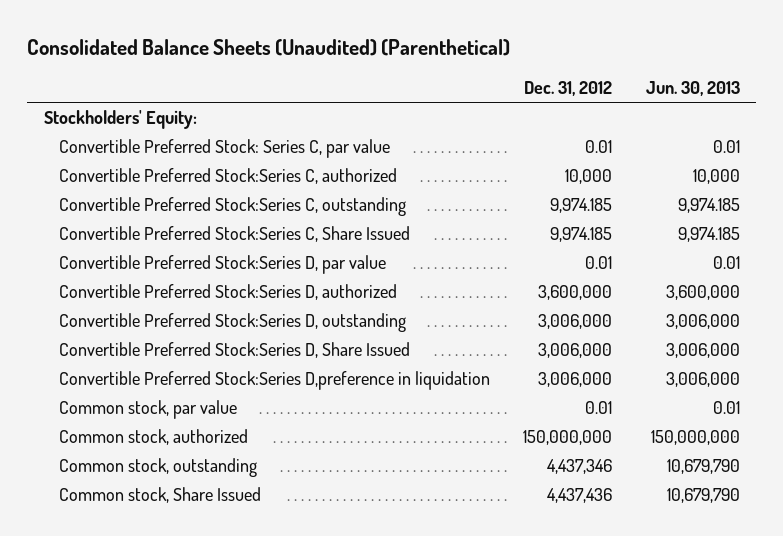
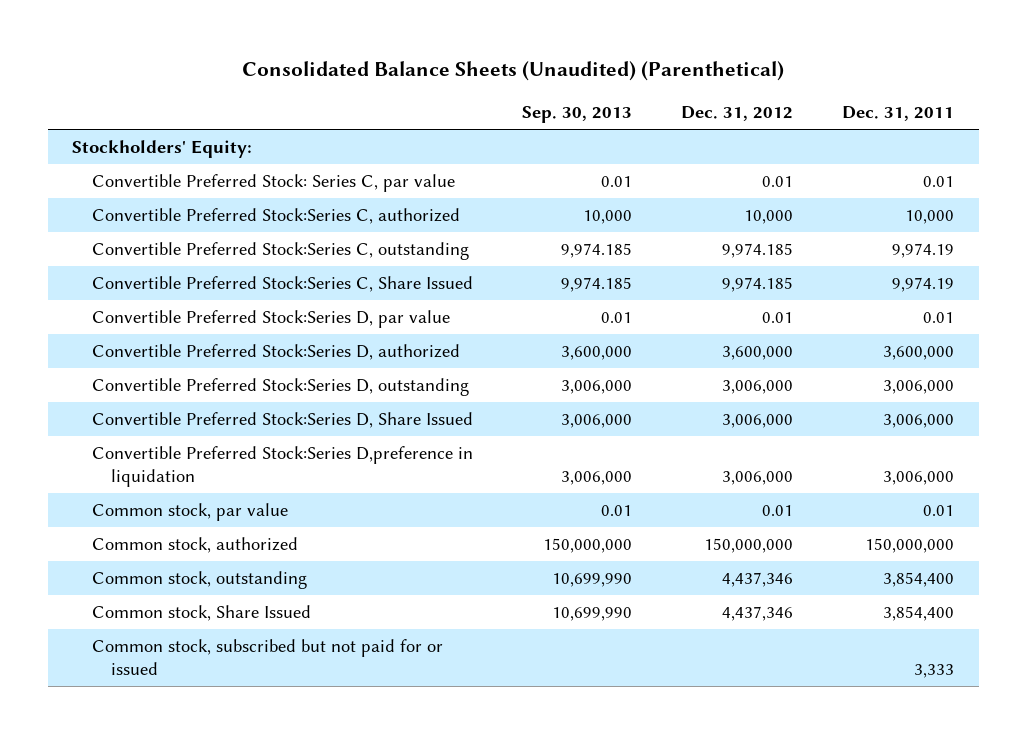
- | Dec. 31, 2012 | Jun. 30, 2013
+ | Sep. 30, 2013 | Dec. 31, 2012 | Dec. 31, 2011
- Common stock, Share Issued | 4,437,436 | 10,679,790
+ Common stock, Share Issued | 10,699,990 | 4,437,346 | 3,854,400
+ Common stock, subscribed but not paid for or issued | | | 3,333

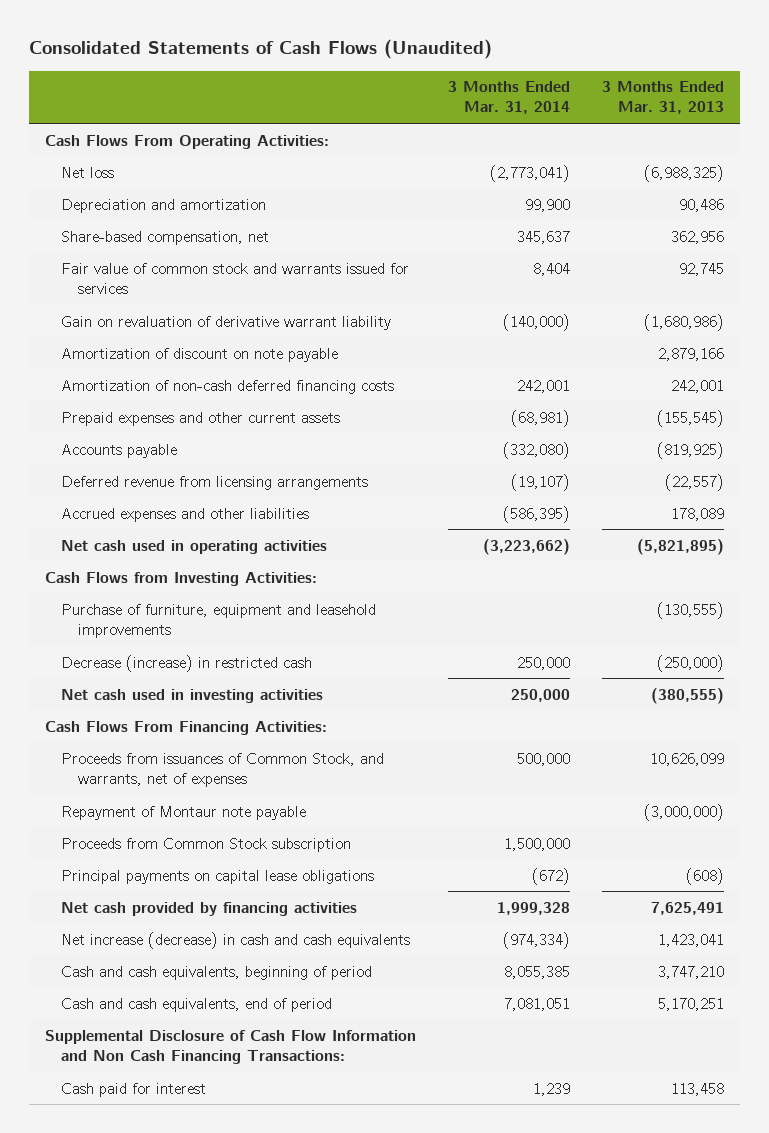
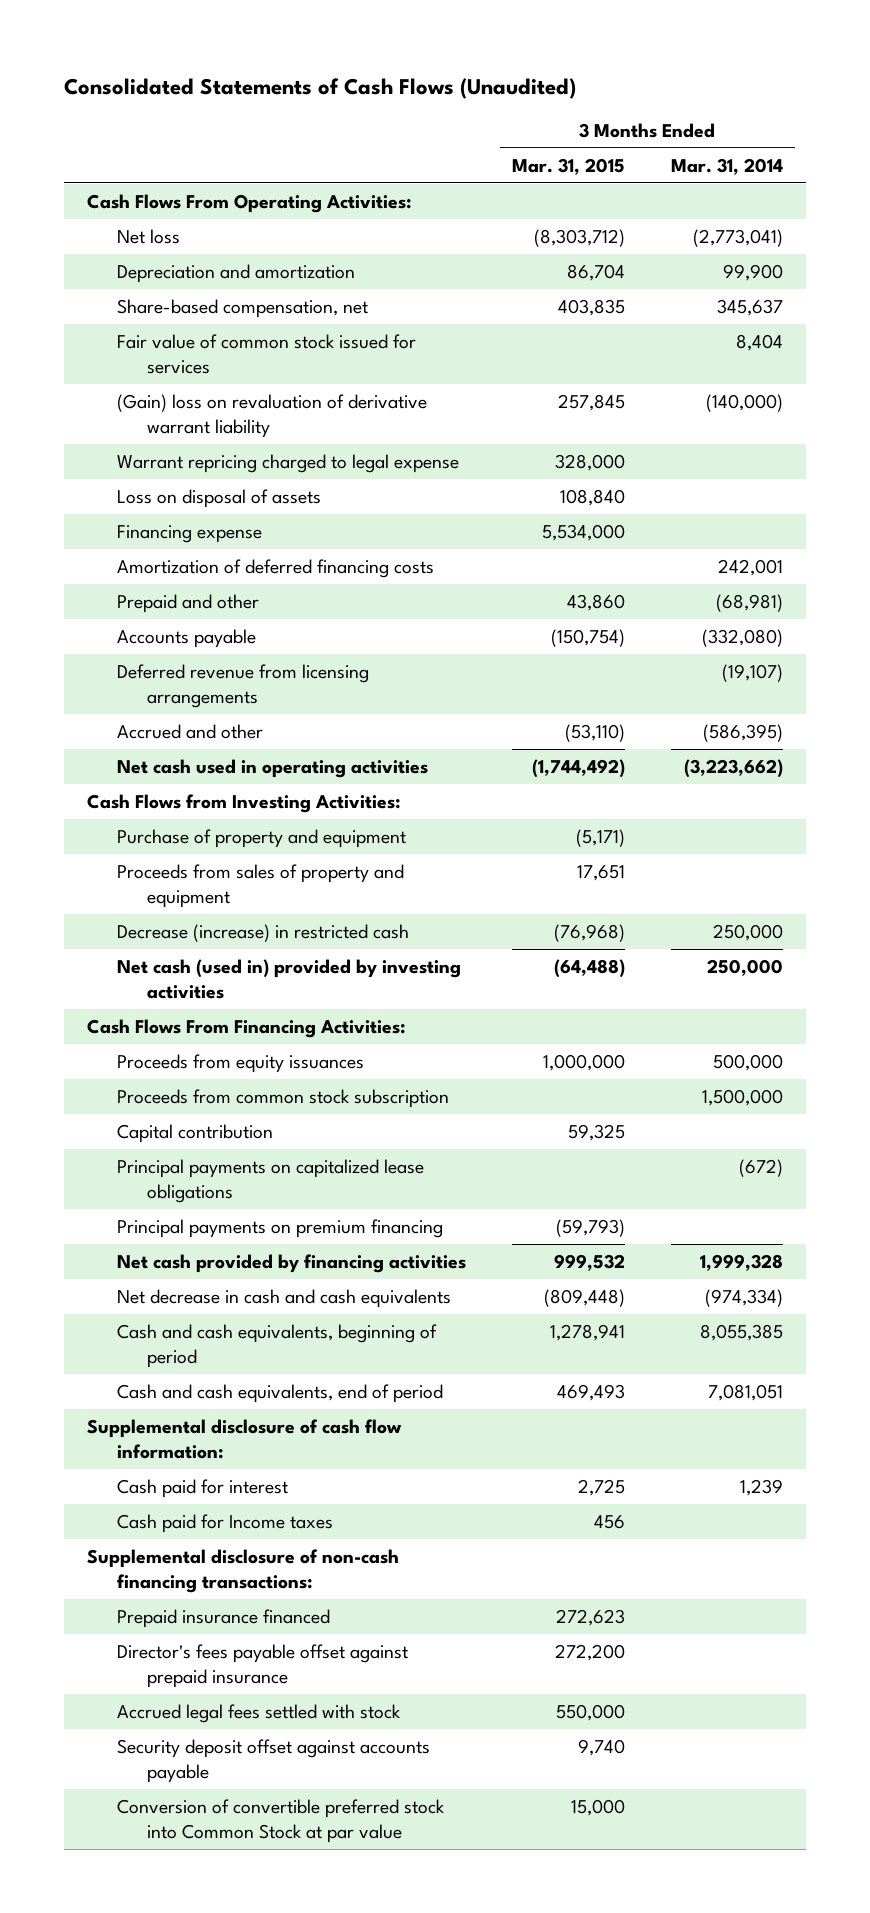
- | 3 Months Ended Mar. 31, 2014 | 3 Months Ended Mar. 31, 2013
+ | 3 Months Ended Mar. 31, 2015 | 3 Months Ended Mar. 31, 2014
- Fair value of common stock and warrants issued for services | 8,404 | 92,745
- Gain on revaluation of derivative warrant liability | (140,000) | (1,680,986)
- Amortization of discount on note payable | | 2,879,166
- Amortization of non-cash deferred financing costs | 242,001 | 242,001
- Prepaid expenses and other current assets | (68,981) | (155,545)
+ Fair value of common stock issued for services | | 8,404
+ (Gain) loss on revaluation of derivative warrant liability | 257,845 | (140,000)
+ Warrant repricing charged to legal expense | 328,000 |
+ Loss on disposal of assets | 108,840 |
+ Financing expense | 5,534,000 |
+ Amortization of deferred financing costs | | 242,001
+ Prepaid and other | 43,860 | (68,981)
- Accrued expenses and other liabilities | (586,395) | 178,089
+ Accrued and other | (53,110) | (586,395)
- Purchase of furniture, equipment and leasehold improvements | | (130,555)
+ Purchase of property and equipment | (5,171) |
+ Proceeds from sales of property and equipment | 17,651 |
- Net cash used in investing activities | 250,000 | (380,555)
+ Net cash (used in) provided by investing activities | (64,488) | 250,000
- Proceeds from issuances of Common Stock, and warrants, net of expenses | 500,000 | 10,626,099
- Repayment of Montaur note payable | | (3,000,000)
- Proceeds from Common Stock subscription | 1,500,000 |
- Principal payments on capital lease obligations | (672) | (608)
+ Proceeds from equity issuances | 1,000,000 | 500,000
+ Proceeds from common stock subscription | | 1,500,000
+ Capital contribution | 59,325 |
+ Principal payments on capitalized lease obligations | | (672)
+ Principal payments on premium financing | (59,793) |
- Net increase (decrease) in cash and cash equivalents | (974,334) | 1,423,041
+ Net decrease in cash and cash equivalents | (809,448) | (974,334)
- Supplemental Disclosure of Cash Flow Information and Non Cash Financing Transactions:
+ Supplemental disclosure of cash flow information:
+ Cash paid for Income taxes | 456 |
+ Supplemental disclosure of non-cash financing transactions:
+ Prepaid insurance financed | 272,623 |
+ Director's fees payable offset against prepaid insurance | 272,200 |
+ Accrued legal fees settled with stock | 550,000 |
+ Security deposit offset against accounts payable | 9,740 |
+ Conversion of convertible preferred stock into Common Stock at par value | 15,000 |

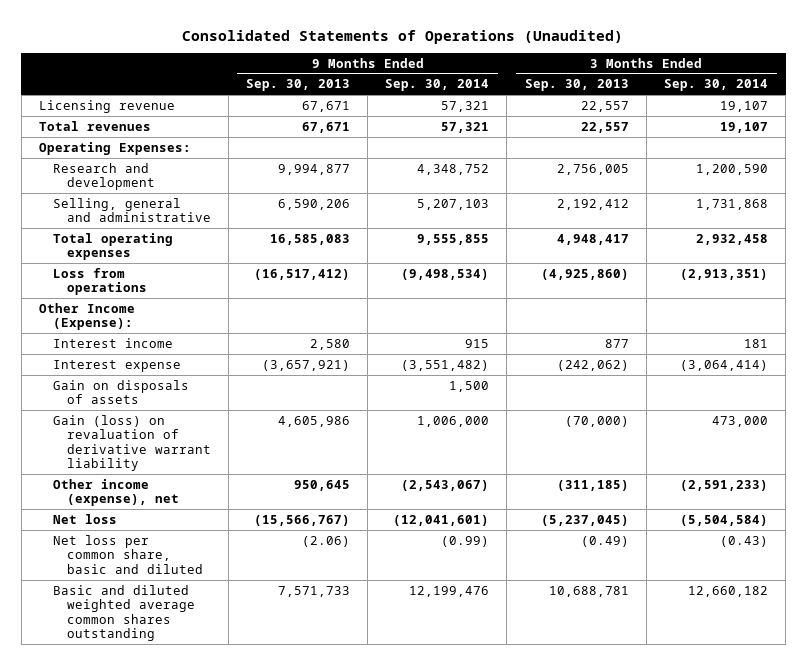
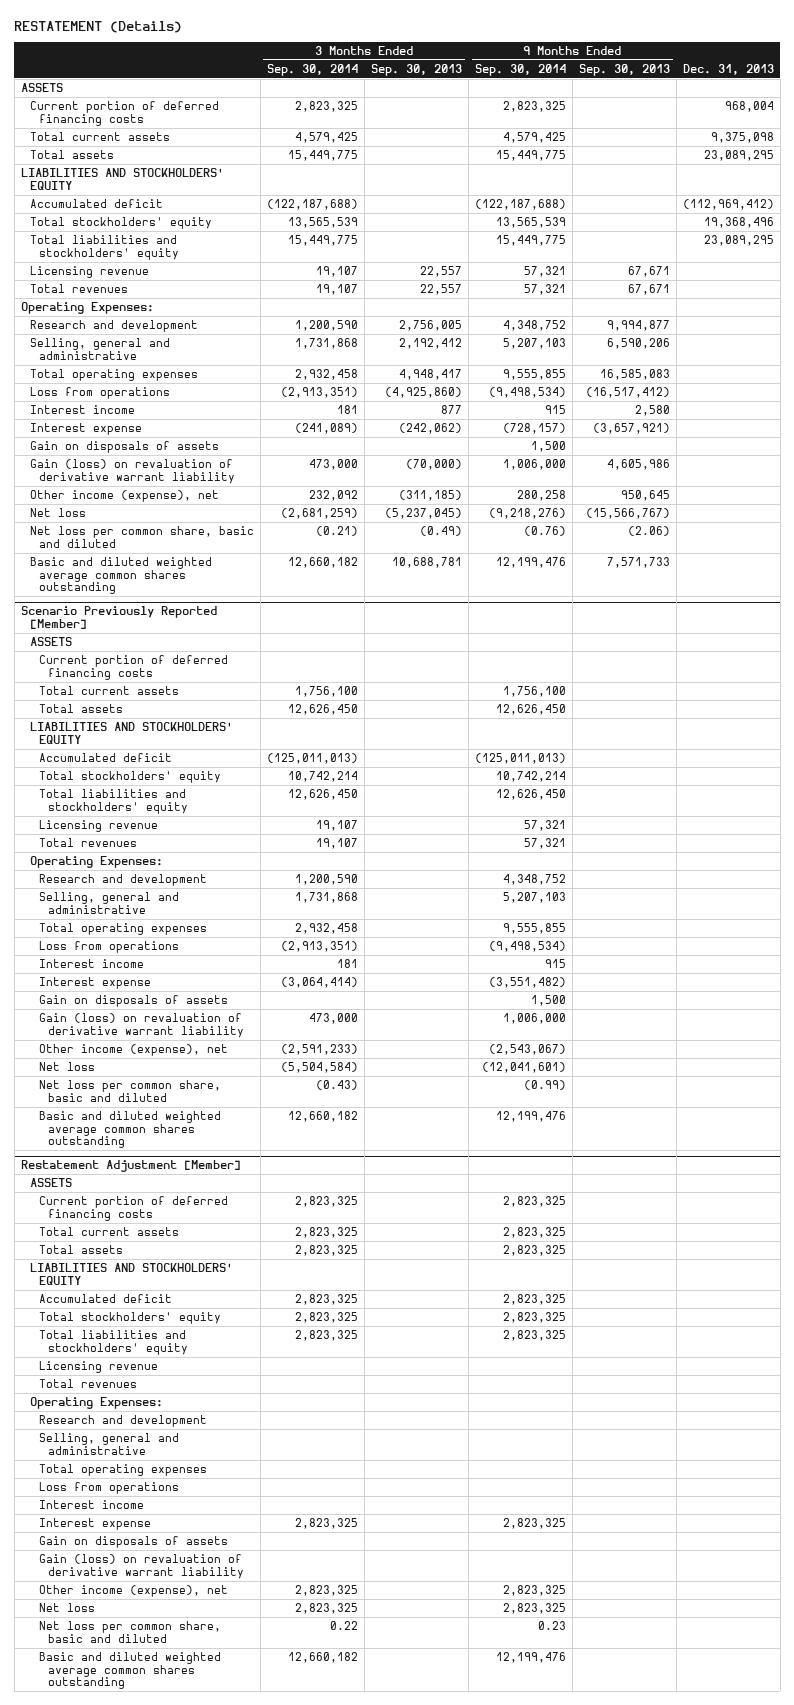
- Consolidated Statements of Operations (Unaudited)
+ RESTATEMENT (Details)
- | 9 Months Ended Sep. 30, 2013 | 9 Months Ended Sep. 30, 2014 | 3 Months Ended Sep. 30, 2013 | 3 Months Ended Sep. 30, 2014
+ | 3 Months Ended Sep. 30, 2014 | 3 Months Ended Sep. 30, 2013 | 9 Months Ended Sep. 30, 2014 | 9 Months Ended Sep. 30, 2013 | Dec. 31, 2013
+ ASSETS
+ Current portion of deferred financing costs | 2,823,325 | | 2,823,325 | | 968,004
+ Total current assets | 4,579,425 | | 4,579,425 | | 9,375,098
+ Total assets | 15,449,775 | | 15,449,775 | | 23,089,295
+ LIABILITIES AND STOCKHOLDERS' EQUITY
+ Accumulated deficit | (122,187,688) | | (122,187,688) | | (112,969,412)
+ Total stockholders' equity | 13,565,539 | | 13,565,539 | | 19,368,496
+ Total liabilities and stockholders' equity | 15,449,775 | | 15,449,775 | | 23,089,295
- Other Income (Expense):
- Interest expense | (3,657,921) | (3,551,482) | (242,062) | (3,064,414)
+ Interest expense | (241,089) | (242,062) | (728,157) | (3,657,921) |
- Other income (expense), net | 950,645 | (2,543,067) | (311,185) | (2,591,233)
- Net loss | (15,566,767) | (12,041,601) | (5,237,045) | (5,504,584)
- Net loss per common share, basic and diluted | (2.06) | (0.99) | (0.49) | (0.43)
+ Other income (expense), net | 232,092 | (311,185) | 280,258 | 950,645 |
+ Net loss | (2,681,259) | (5,237,045) | (9,218,276) | (15,566,767) |
+ Net loss per common share, basic and diluted | (0.21) | (0.49) | (0.76) | (2.06) |
+ Scenario Previously Reported [Member]
+ ASSETS
+ Current portion of deferred financing costs
+ Total current assets | 1,756,100 | | 1,756,100 | |
+ Total assets | 12,626,450 | | 12,626,450 | |
+ LIABILITIES AND STOCKHOLDERS' EQUITY
+ Accumulated deficit | (125,011,013) | | (125,011,013) | |
+ Total stockholders' equity | 10,742,214 | | 10,742,214 | |
+ Total liabilities and stockholders' equity | 12,626,450 | | 12,626,450 | |
+ Licensing revenue | 19,107 | | 57,321 | |
+ Total revenues | 19,107 | | 57,321 | |
+ Operating Expenses:
+ Research and development | 1,200,590 | | 4,348,752 | |
+ Selling, general and administrative | 1,731,868 | | 5,207,103 | |
+ Total operating expenses | 2,932,458 | | 9,555,855 | |
+ Loss from operations | (2,913,351) | | (9,498,534) | |
+ Interest income | 181 | | 915 | |
+ Interest expense | (3,064,414) | | (3,551,482) | |
+ Gain on disposals of assets | | | 1,500 | |
+ Gain (loss) on revaluation of derivative warrant liability | 473,000 | | 1,006,000 | |
+ Other income (expense), net | (2,591,233) | | (2,543,067) | |
+ Net loss | (5,504,584) | | (12,041,601) | |
+ Net loss per common share, basic and diluted | (0.43) | | (0.99) | |
+ Basic and diluted weighted average common shares outstanding | 12,660,182 | | 12,199,476 | |
+ Restatement Adjustment [Member]
+ ASSETS
+ Current portion of deferred financing costs | 2,823,325 | | 2,823,325 | |
+ Total current assets | 2,823,325 | | 2,823,325 | |
+ Total assets | 2,823,325 | | 2,823,325 | |
+ LIABILITIES AND STOCKHOLDERS' EQUITY
+ Accumulated deficit | 2,823,325 | | 2,823,325 | |
+ Total stockholders' equity | 2,823,325 | | 2,823,325 | |
+ Total liabilities and stockholders' equity | 2,823,325 | | 2,823,325 | |
+ Licensing revenue
+ Total revenues
+ Operating Expenses:
+ Research and development
+ Selling, general and administrative
+ Total operating expenses
+ Loss from operations
+ Interest income
+ Interest expense | 2,823,325 | | 2,823,325 | |
+ Gain on disposals of assets
+ Gain (loss) on revaluation of derivative warrant liability
+ Other income (expense), net | 2,823,325 | | 2,823,325 | |
+ Net loss | 2,823,325 | | 2,823,325 | |
+ Net loss per common share, basic and diluted | 0.22 | | 0.23 | |
+ Basic and diluted weighted average common shares outstanding | 12,660,182 | | 12,199,476 | |

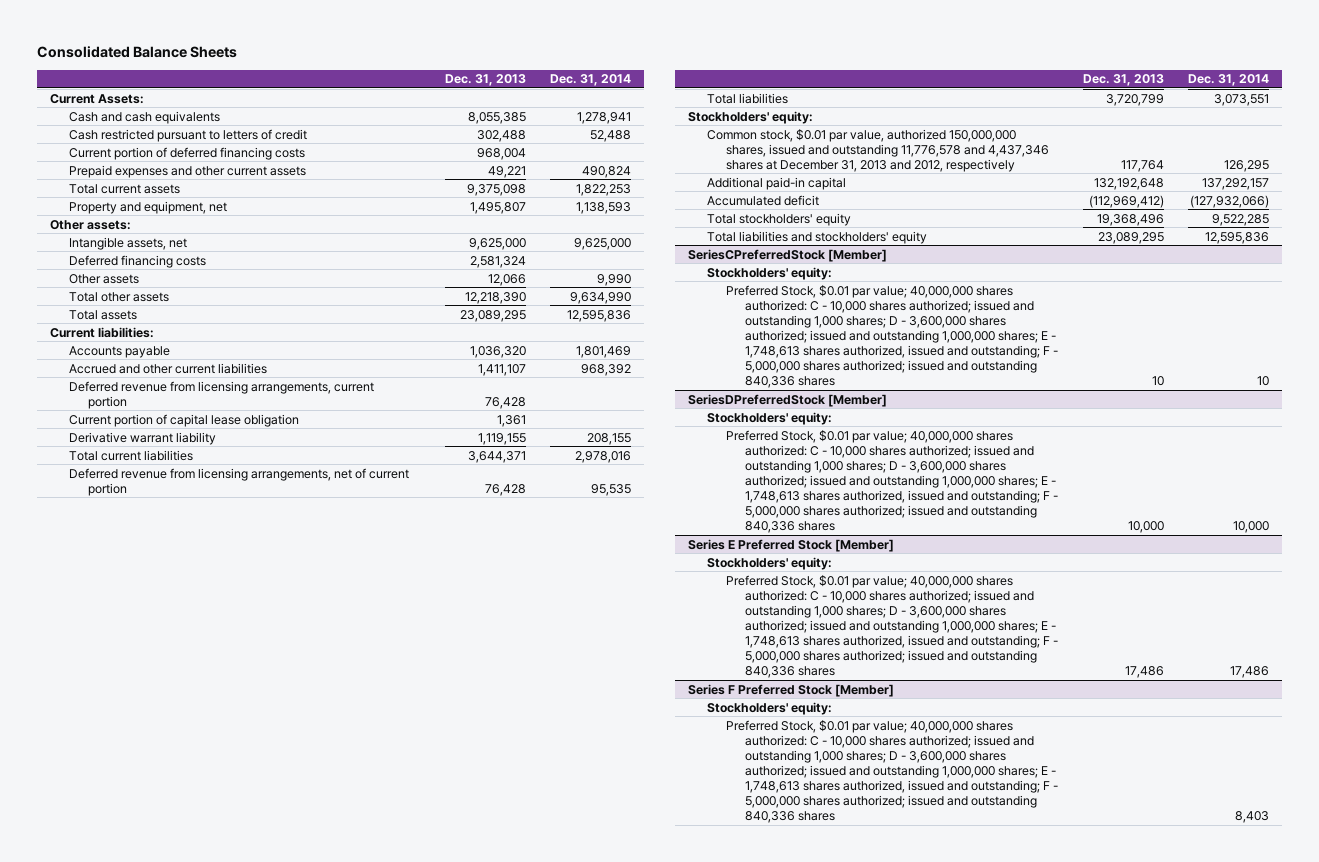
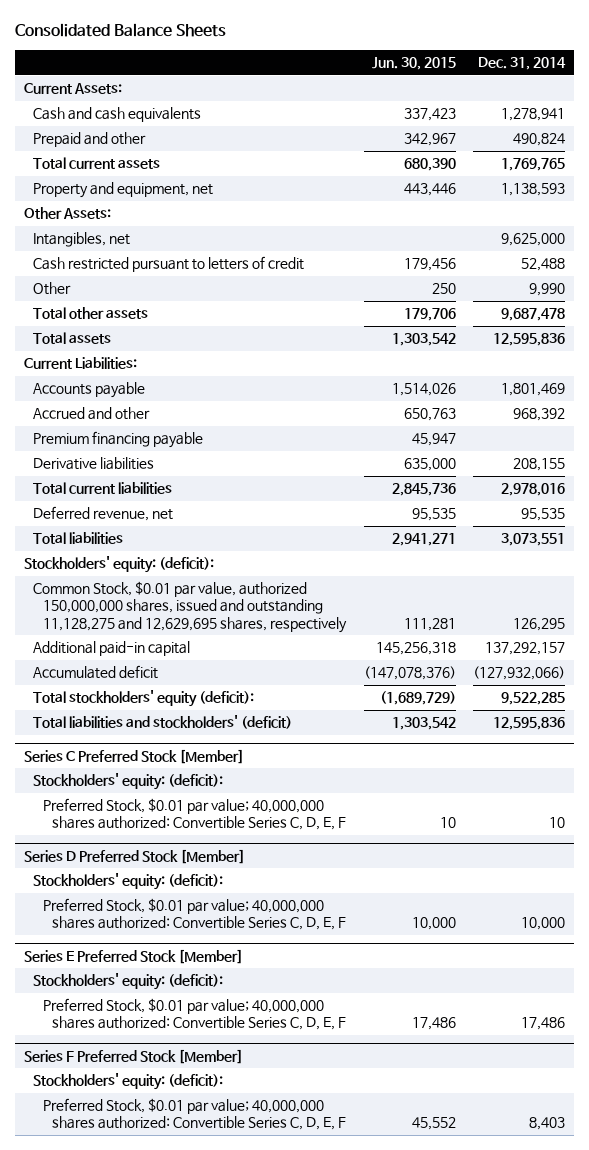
- | Dec. 31, 2013 | Dec. 31, 2014
+ | Jun. 30, 2015 | Dec. 31, 2014
- Current portion of deferred financing costs | 968,004 |
- Prepaid expenses and other current assets | 49,221 | 490,824
- Total current assets | 9,375,098 | 1,822,253
+ Prepaid and other | 342,967 | 490,824
+ Total current assets | 680,390 | 1,769,765
- Other assets:
- Intangible assets, net | 9,625,000 | 9,625,000
- Deferred financing costs | 2,581,324 |
- Other assets | 12,066 | 9,990
- Total other assets | 12,218,390 | 9,634,990
+ Other Assets:
+ Intangibles, net | | 9,625,000
moved down: Cash restricted pursuant to letters of credit | 179,456 | 52,488
+ Other | 250 | 9,990
+ Total other assets | 179,706 | 9,687,478
- Current liabilities:
+ Current Liabilities:
- Accrued and other current liabilities | 1,411,107 | 968,392
- Deferred revenue from licensing arrangements, current portion | 76,428 |
- Current portion of capital lease obligation | 1,361 |
- Derivative warrant liability | 1,119,155 | 208,155
+ Accrued and other | 650,763 | 968,392
+ Premium financing payable | 45,947 |
+ Derivative liabilities | 635,000 | 208,155
- Deferred revenue from licensing arrangements, net of current portion | 76,428 | 95,535
+ Deferred revenue, net | 95,535 | 95,535
- Stockholders' equity:
- Common stock, $0.01 par value, authorized 150,000,000 shares, issued and outstanding 11,776,578 and 4,437,346 shares at December 31, 2013 and 2012, respectively | 117,764 | 126,295
+ Stockholders' equity: (deficit):
+ Common Stock, $0.01 par value, authorized 150,000,000 shares, issued and outstanding 11,128,275 and 12,629,695 shares, respectively | 111,281 | 126,295
- Total stockholders' equity | 19,368,496 | 9,522,285
- Total liabilities and stockholders' equity | 23,089,295 | 12,595,836
- SeriesCPreferredStock [Member]
- Stockholders' equity:
- Preferred Stock, $0.01 par value; 40,000,000 shares authorized: C - 10,000 shares authorized; issued and outstanding 1,000 shares; D - 3,600,000 shares authorized; issued and outstanding 1,000,000 shares; E - 1,748,613 shares authorized, issued and outstanding; F - 5,000,000 shares authorized; issued and outstanding 840,336 shares | 10 | 10
- SeriesDPreferredStock [Member]
- Stockholders' equity:
- Preferred Stock, $0.01 par value; 40,000,000 shares authorized: C - 10,000 shares authorized; issued and outstanding 1,000 shares; D - 3,600,000 shares authorized; issued and outstanding 1,000,000 shares; E - 1,748,613 shares authorized, issued and outstanding; F - 5,000,000 shares authorized; issued and outstanding 840,336 shares | 10,000 | 10,000
+ Total stockholders' equity (deficit): | (1,689,729) | 9,522,285
+ Total liabilities and stockholders' (deficit) | 1,303,542 | 12,595,836
+ Series C Preferred Stock [Member]
+ Stockholders' equity: (deficit):
+ Preferred Stock, $0.01 par value; 40,000,000 shares authorized: Convertible Series C, D, E, F | 10 | 10
+ Series D Preferred Stock [Member]
+ Stockholders' equity: (deficit):
+ Preferred Stock, $0.01 par value; 40,000,000 shares authorized: Convertible Series C, D, E, F | 10,000 | 10,000
@ Series E Preferred Stock [Member]
- Stockholders' equity:
- Preferred Stock, $0.01 par value; 40,000,000 shares authorized: C - 10,000 shares authorized; issued and outstanding 1,000 shares; D - 3,600,000 shares authorized; issued and outstanding 1,000,000 shares; E - 1,748,613 shares authorized, issued and outstanding; F - 5,000,000 shares authorized; issued and outstanding 840,336 shares | 17,486 | 17,486
+ Stockholders' equity: (deficit):
+ Preferred Stock, $0.01 par value; 40,000,000 shares authorized: Convertible Series C, D, E, F | 17,486 | 17,486
@ Series F Preferred Stock [Member]
- Stockholders' equity:
- Preferred Stock, $0.01 par value; 40,000,000 shares authorized: C - 10,000 shares authorized; issued and outstanding 1,000 shares; D - 3,600,000 shares authorized; issued and outstanding 1,000,000 shares; E - 1,748,613 shares authorized, issued and outstanding; F - 5,000,000 shares authorized; issued and outstanding 840,336 shares | | 8,403
+ Stockholders' equity: (deficit):
+ Preferred Stock, $0.01 par value; 40,000,000 shares authorized: Convertible Series C, D, E, F | 45,552 | 8,403

